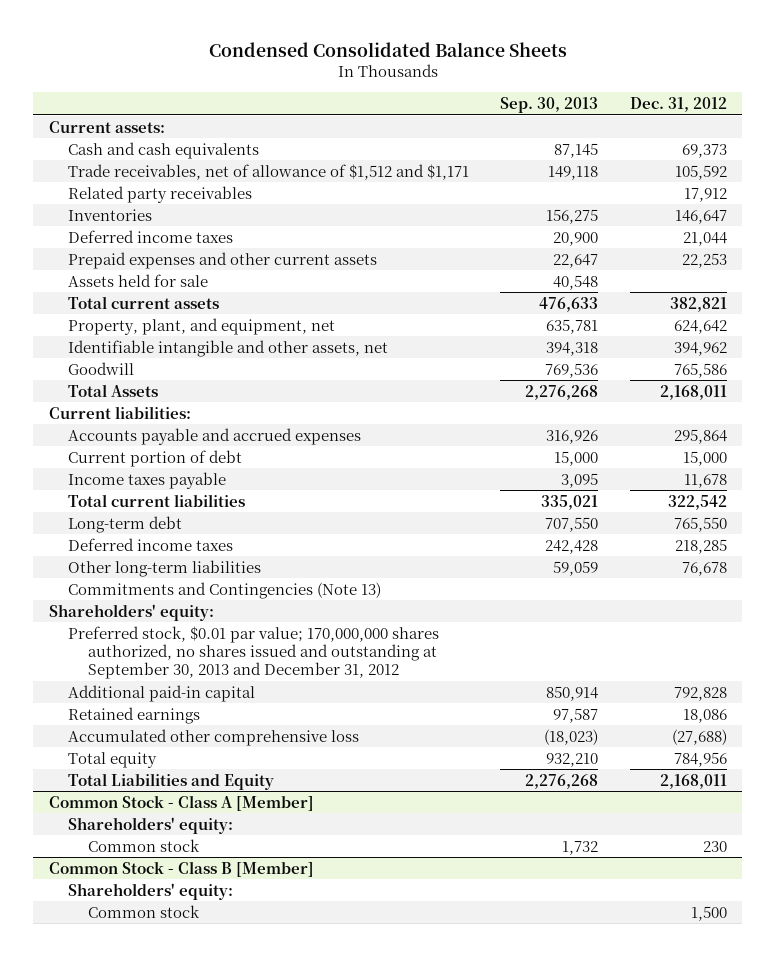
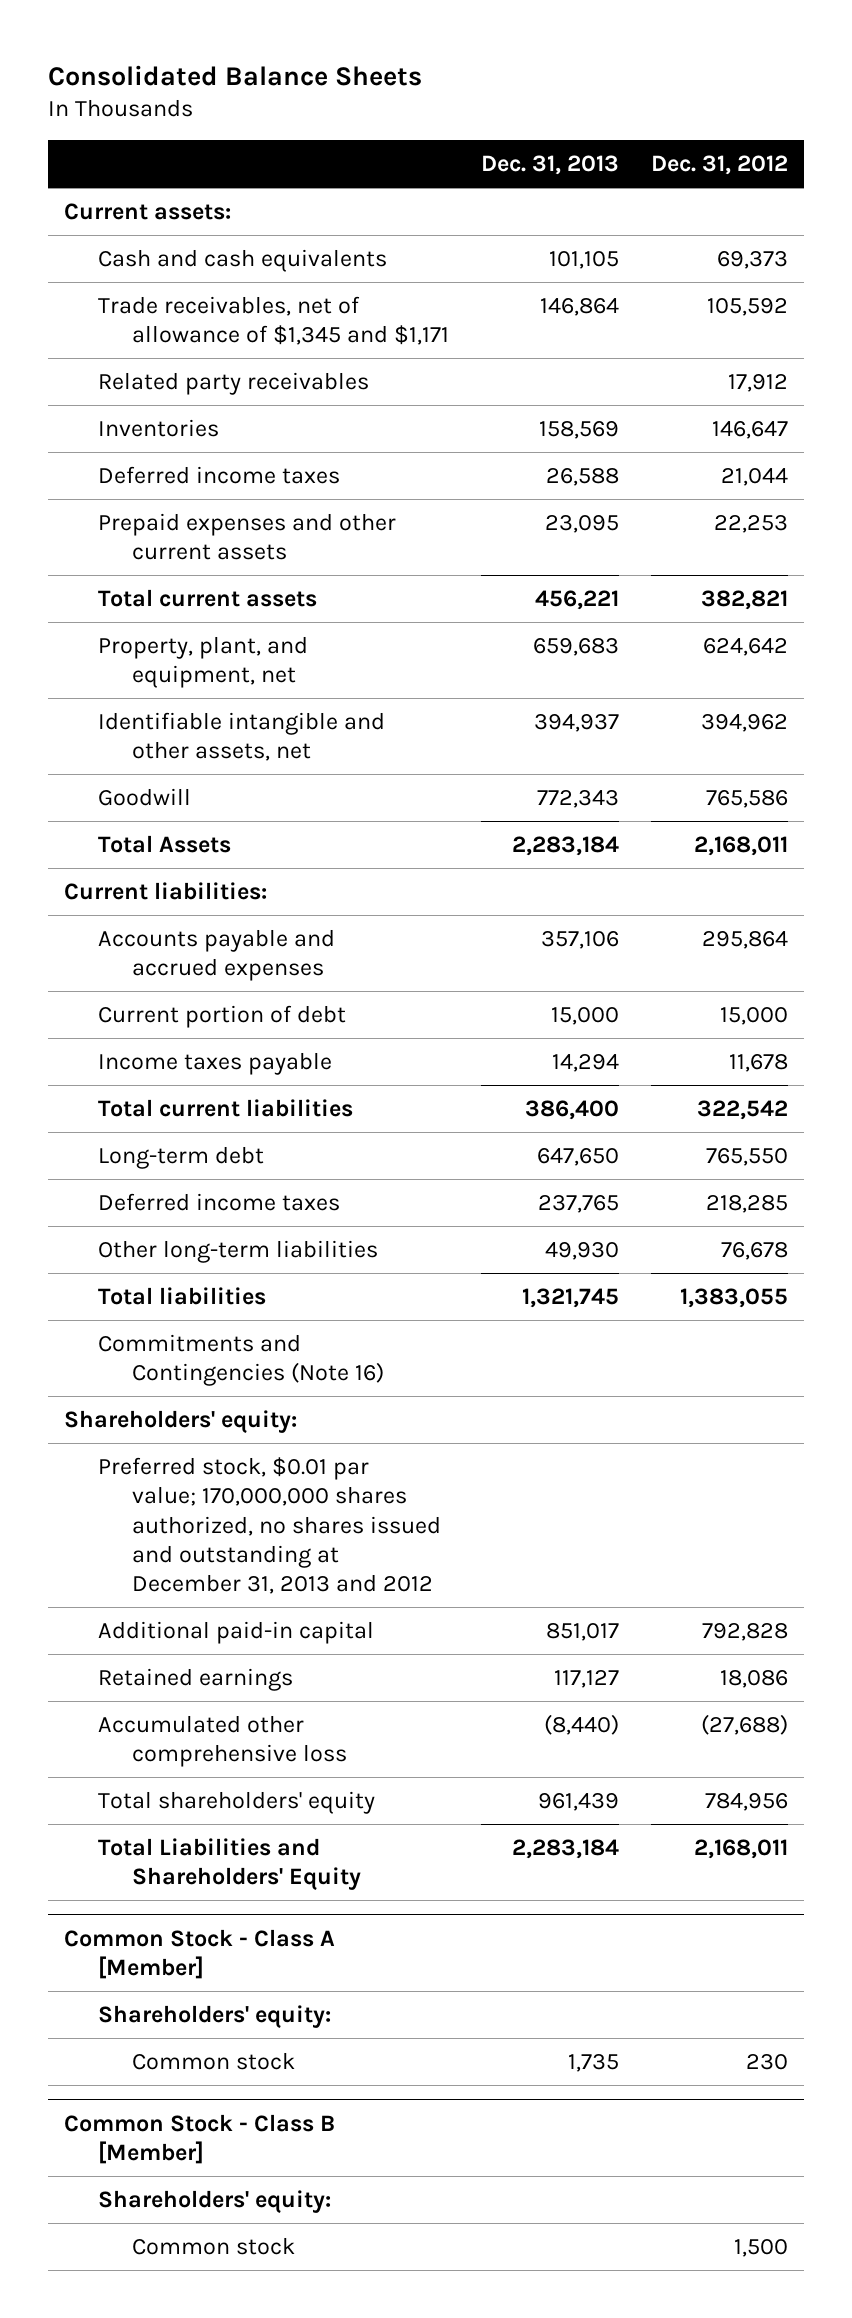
- Condensed Consolidated Balance Sheets
+ Consolidated Balance Sheets
- | Sep. 30, 2013 | Dec. 31, 2012
+ | Dec. 31, 2013 | Dec. 31, 2012
- Trade receivables, net of allowance of $1,512 and $1,171 | 149,118 | 105,592
+ Trade receivables, net of allowance of $1,345 and $1,171 | 146,864 | 105,592
- Assets held for sale | 40,548 |
- Commitments and Contingencies (Note 13)
+ Total liabilities | 1,321,745 | 1,383,055
+ Commitments and Contingencies (Note 16)
- Preferred stock, $0.01 par value; 170,000,000 shares authorized, no shares issued and outstanding at September 30, 2013 and December 31, 2012
+ Preferred stock, $0.01 par value; 170,000,000 shares authorized, no shares issued and outstanding at December 31, 2013 and 2012
- Total equity | 932,210 | 784,956
- Total Liabilities and Equity | 2,276,268 | 2,168,011
+ Total shareholders' equity | 961,439 | 784,956
+ Total Liabilities and Shareholders' Equity | 2,283,184 | 2,168,011

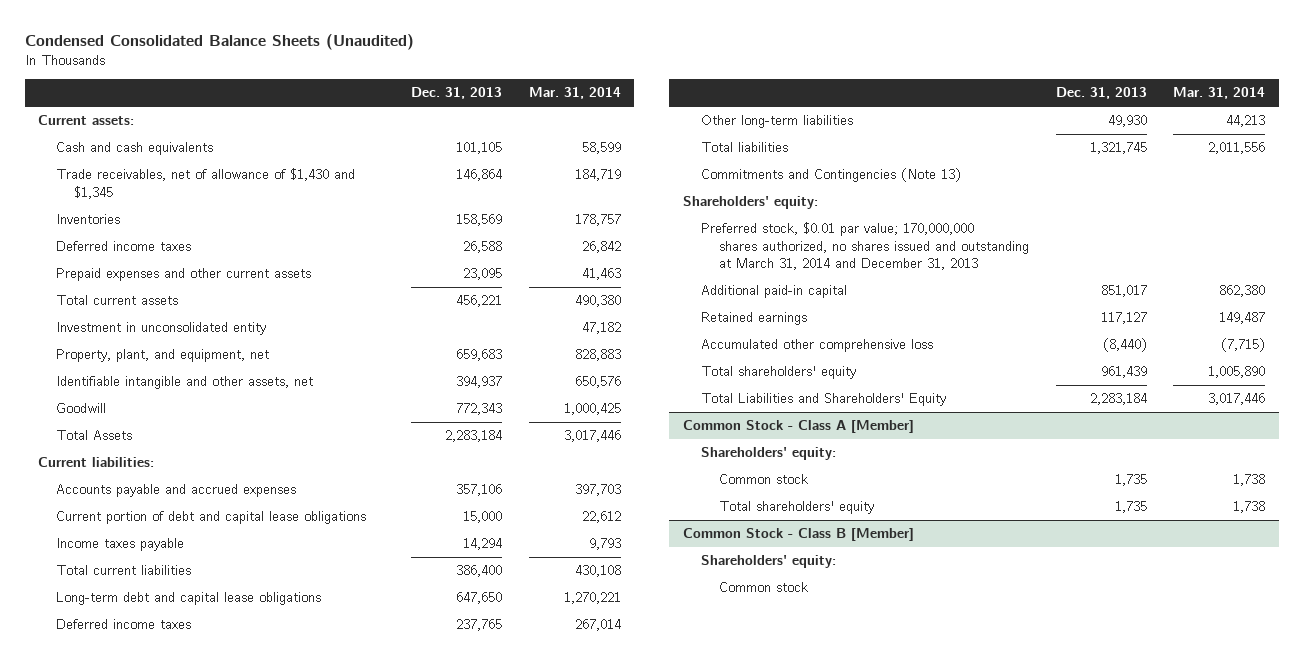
- Consolidated Balance Sheets
+ Condensed Consolidated Balance Sheets (Unaudited)
- | Dec. 31, 2013 | Dec. 31, 2012
+ | Dec. 31, 2013 | Mar. 31, 2014
- Trade receivables, net of allowance of $1,345 and $1,171 | 146,864 | 105,592
- Related party receivables | | 17,912
+ Trade receivables, net of allowance of $1,430 and $1,345 | 146,864 | 184,719
+ Investment in unconsolidated entity | | 47,182
- Current portion of debt | 15,000 | 15,000
+ Current portion of debt and capital lease obligations | 15,000 | 22,612
- Long-term debt | 647,650 | 765,550
+ Long-term debt and capital lease obligations | 647,650 | 1,270,221
- Commitments and Contingencies (Note 16)
+ Commitments and Contingencies (Note 13)
- Preferred stock, $0.01 par value; 170,000,000 shares authorized, no shares issued and outstanding at December 31, 2013 and 2012
+ Preferred stock, $0.01 par value; 170,000,000 shares authorized, no shares issued and outstanding at March 31, 2014 and December 31, 2013
@ Common Stock - Class A [Member]
+ Total shareholders' equity | 1,735 | 1,738

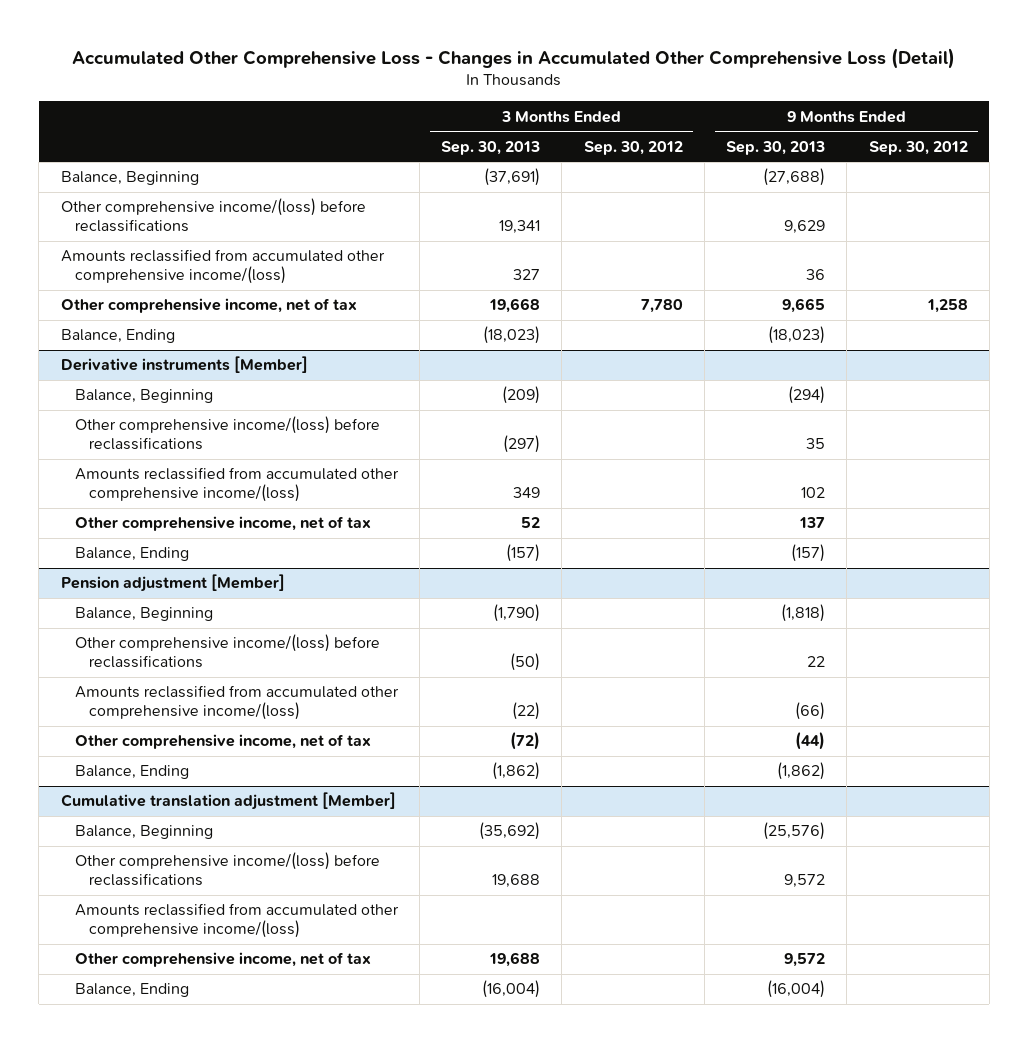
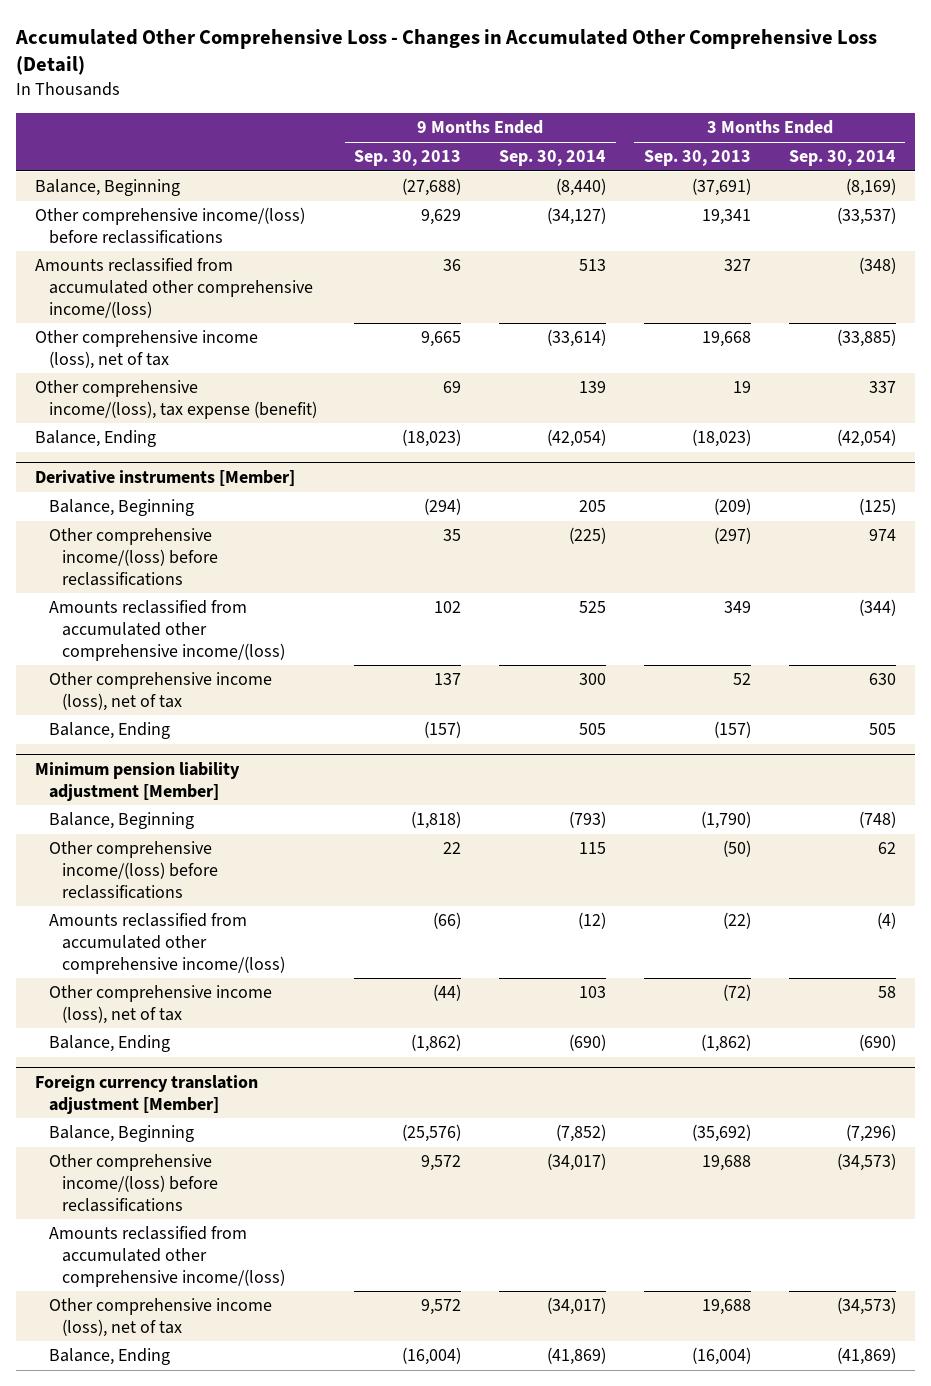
- | 3 Months Ended Sep. 30, 2013 | 3 Months Ended Sep. 30, 2012 | 9 Months Ended Sep. 30, 2013 | 9 Months Ended Sep. 30, 2012
+ | 9 Months Ended Sep. 30, 2013 | 9 Months Ended Sep. 30, 2014 | 3 Months Ended Sep. 30, 2013 | 3 Months Ended Sep. 30, 2014
- Other comprehensive income, net of tax | 19,668 | 7,780 | 9,665 | 1,258
+ Other comprehensive income (loss), net of tax | 9,665 | (33,614) | 19,668 | (33,885)
+ Other comprehensive income/(loss), tax expense (benefit) | 69 | 139 | 19 | 337
@ Derivative instruments [Member]
- Other comprehensive income, net of tax | 52 | | 137 |
+ Other comprehensive income (loss), net of tax | 137 | 300 | 52 | 630
- Pension adjustment [Member]
+ Minimum pension liability adjustment [Member]
- Other comprehensive income, net of tax | (72) | | (44) |
+ Other comprehensive income (loss), net of tax | (44) | 103 | (72) | 58
- Cumulative translation adjustment [Member]
+ Foreign currency translation adjustment [Member]
- Other comprehensive income, net of tax | 19,688 | | 9,572 |
+ Other comprehensive income (loss), net of tax | 9,572 | (34,017) | 19,688 | (34,573)

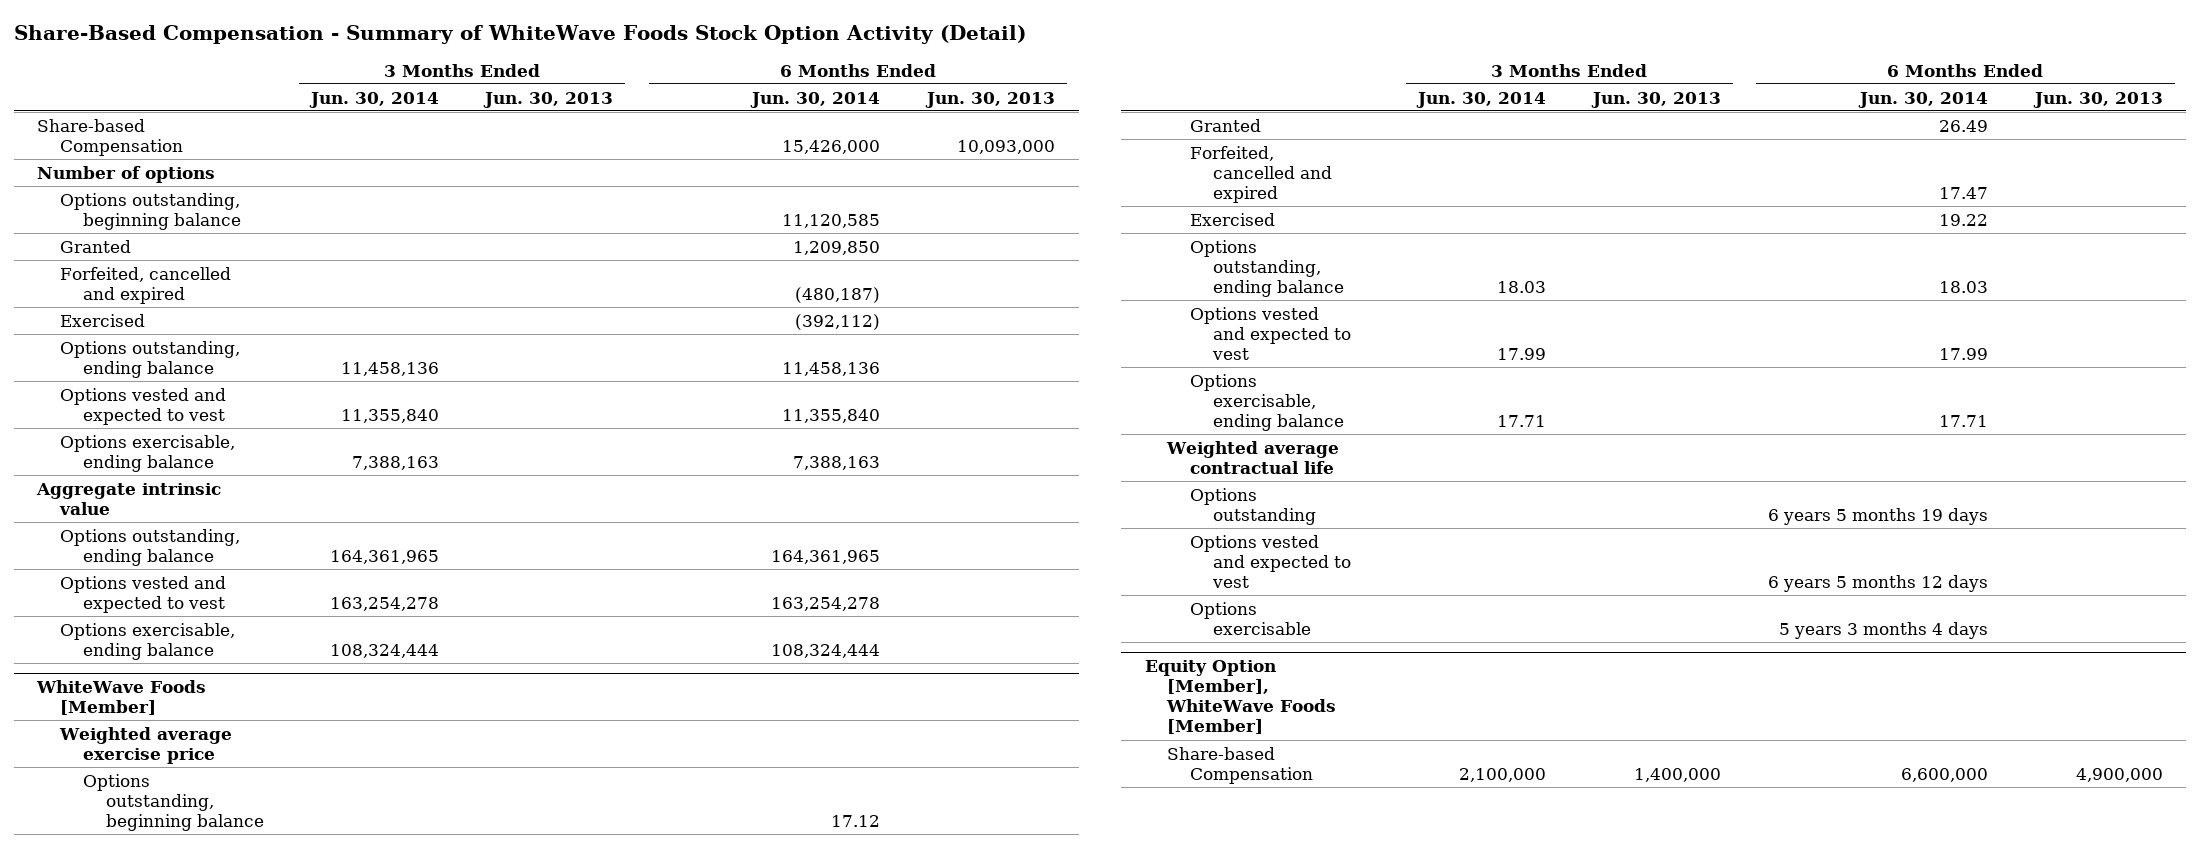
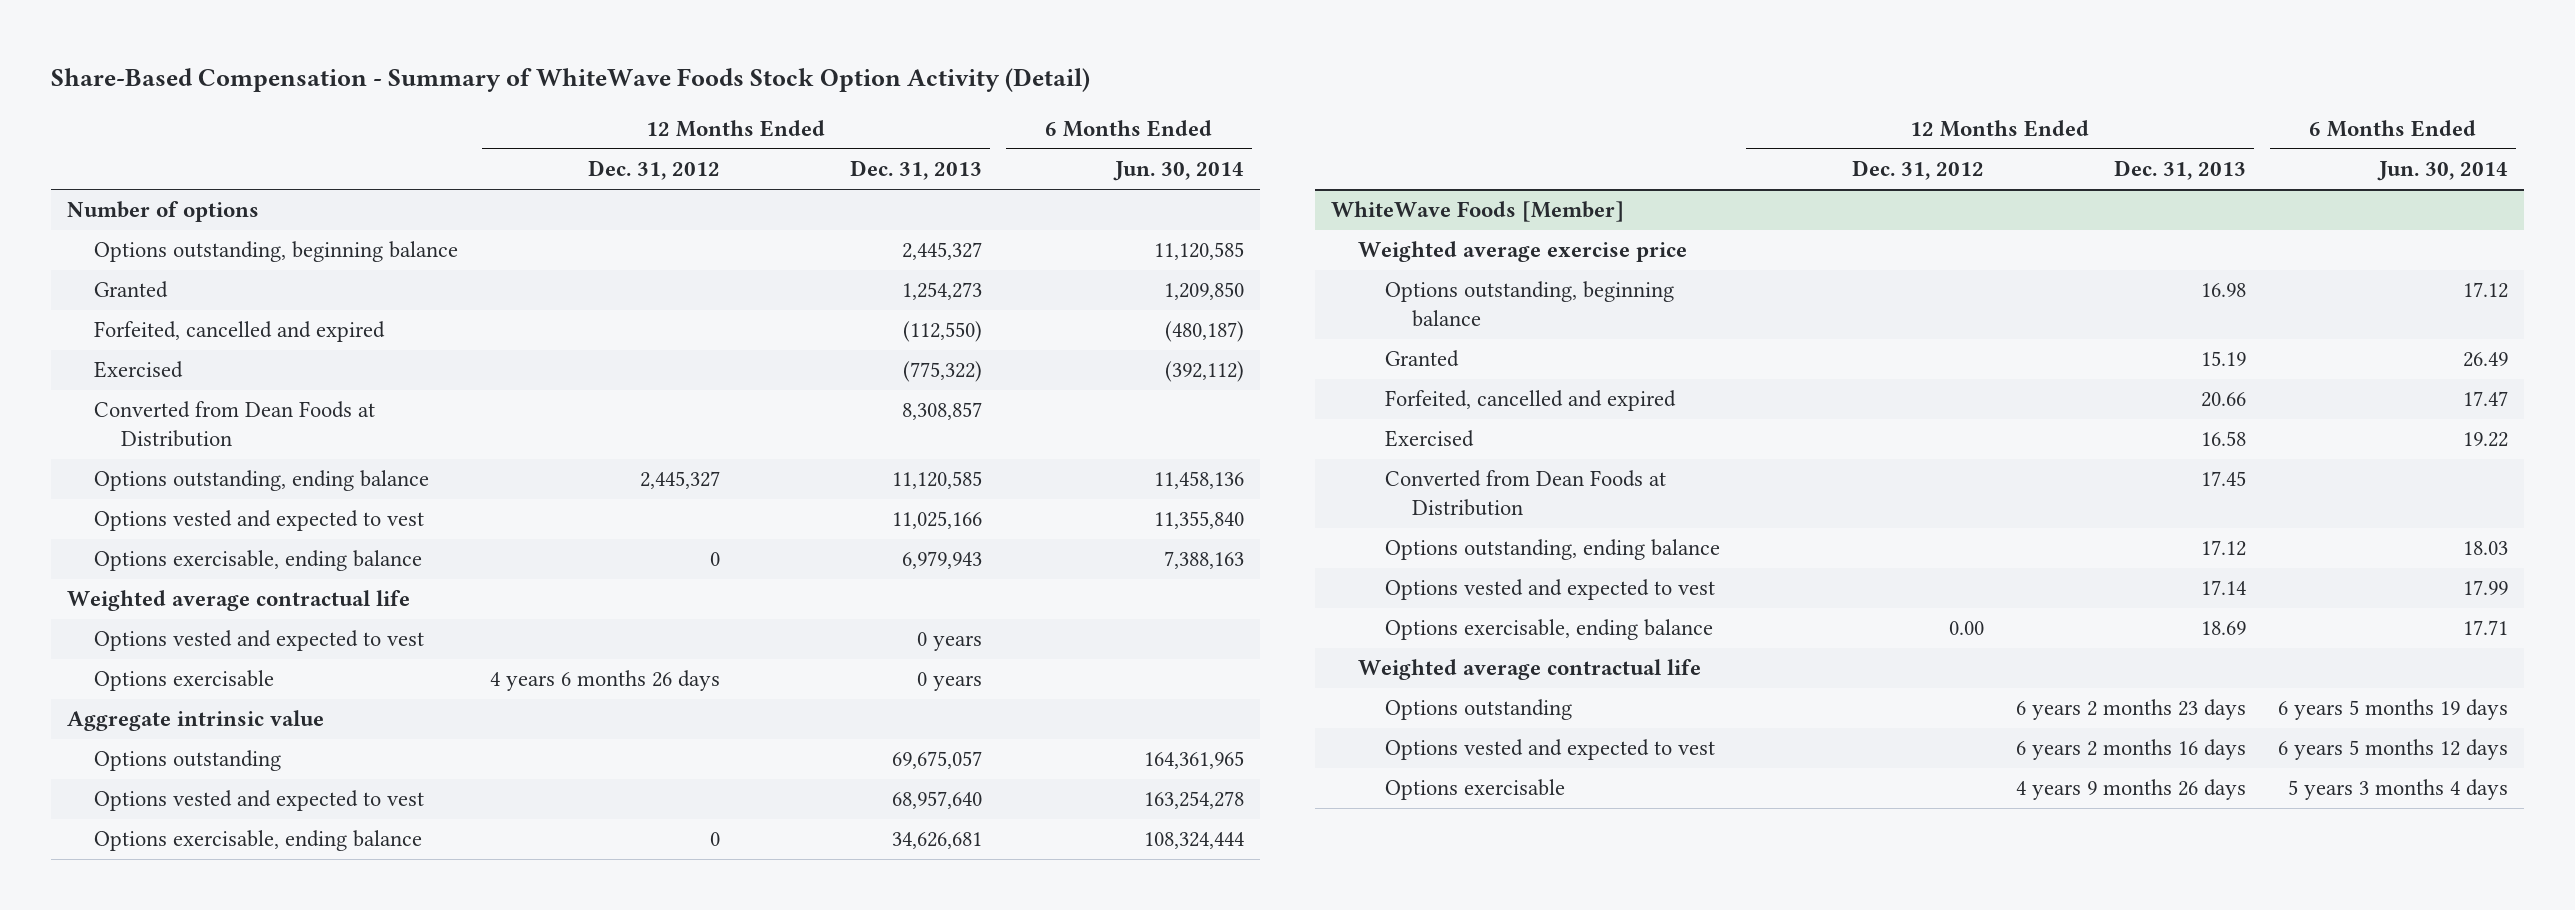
- | 3 Months Ended Jun. 30, 2014 | 3 Months Ended Jun. 30, 2013 | 6 Months Ended Jun. 30, 2014 | 6 Months Ended Jun. 30, 2013
+ | 12 Months Ended Dec. 31, 2012 | 12 Months Ended Dec. 31, 2013 | 6 Months Ended Jun. 30, 2014
- Share-based Compensation | | | 15,426,000 | 10,093,000
+ Converted from Dean Foods at Distribution | | 8,308,857 |
+ Weighted average contractual life
+ Options vested and expected to vest | | 0 years |
+ Options exercisable | 4 years 6 months 26 days | 0 years |
- Options outstanding, ending balance | 164,361,965 | | 164,361,965 |
+ Options outstanding | | 69,675,057 | 164,361,965
@ WhiteWave Foods [Member]
+ Converted from Dean Foods at Distribution | | 17.45 |
- Equity Option [Member], WhiteWave Foods [Member]
- Share-based Compensation | 2,100,000 | 1,400,000 | 6,600,000 | 4,900,000

